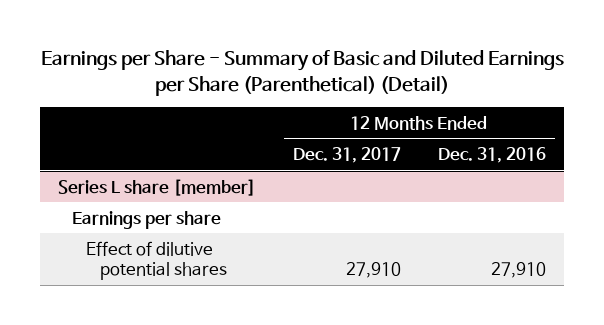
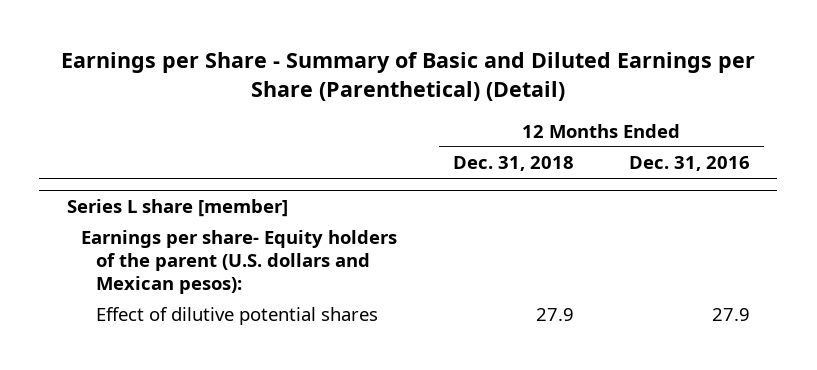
- | 12 Months Ended Dec. 31, 2017 | 12 Months Ended Dec. 31, 2016
+ | 12 Months Ended Dec. 31, 2018 | 12 Months Ended Dec. 31, 2016
@ Series L share [member]
- Earnings per share
- Effect of dilutive potential shares | 27,910 | 27,910
+ Earnings per share- Equity holders of the parent (U.S. dollars and Mexican pesos):
+ Effect of dilutive potential shares | 27.9 | 27.9

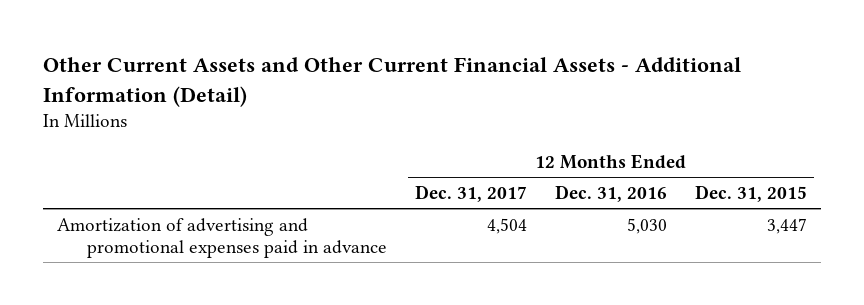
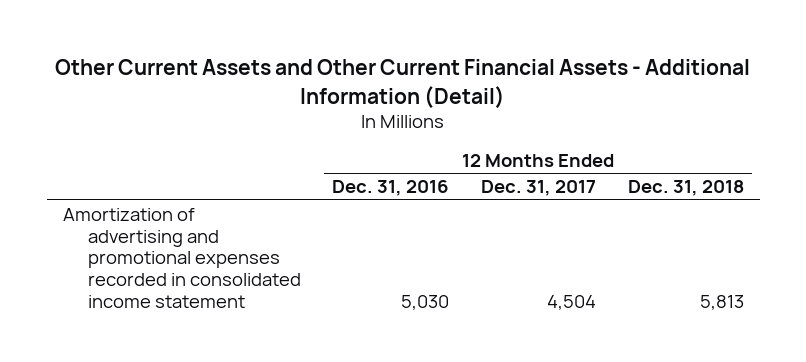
- | 12 Months Ended Dec. 31, 2017 | 12 Months Ended Dec. 31, 2016 | 12 Months Ended Dec. 31, 2015
+ | 12 Months Ended Dec. 31, 2016 | 12 Months Ended Dec. 31, 2017 | 12 Months Ended Dec. 31, 2018
- Amortization of advertising and promotional expenses paid in advance | 4,504 | 5,030 | 3,447
+ Amortization of advertising and promotional expenses recorded in consolidated income statement | 5,030 | 4,504 | 5,813

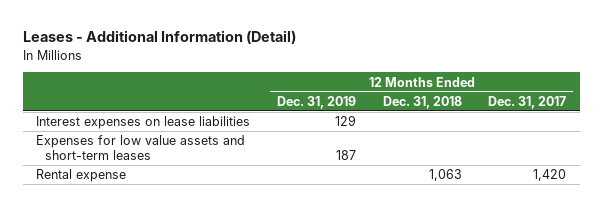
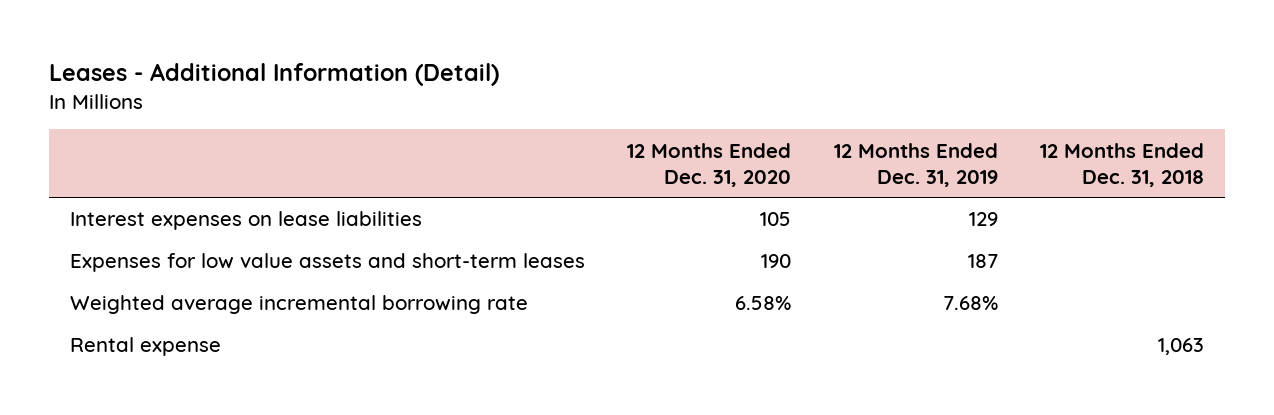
- | 12 Months Ended Dec. 31, 2019 | 12 Months Ended Dec. 31, 2018 | 12 Months Ended Dec. 31, 2017
+ | 12 Months Ended Dec. 31, 2020 | 12 Months Ended Dec. 31, 2019 | 12 Months Ended Dec. 31, 2018
+ Weighted average incremental borrowing rate | 6.58% | 7.68% |

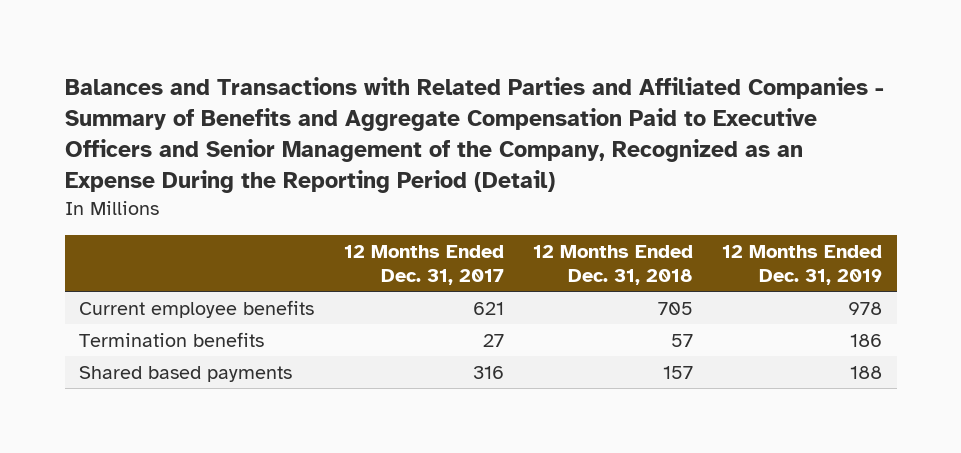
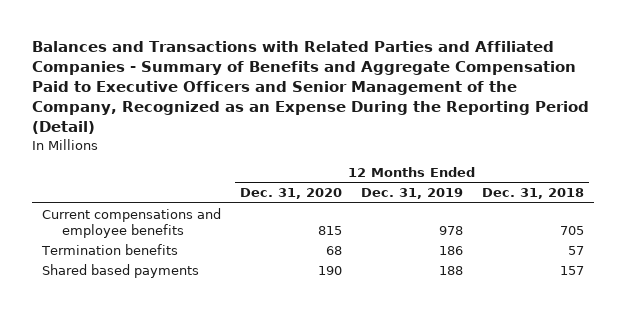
- | 12 Months Ended Dec. 31, 2017 | 12 Months Ended Dec. 31, 2018 | 12 Months Ended Dec. 31, 2019
+ | 12 Months Ended Dec. 31, 2020 | 12 Months Ended Dec. 31, 2019 | 12 Months Ended Dec. 31, 2018
- Current employee benefits | 621 | 705 | 978
+ Current compensations and employee benefits | 815 | 978 | 705

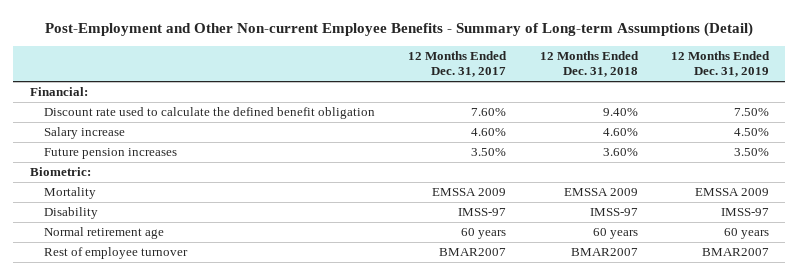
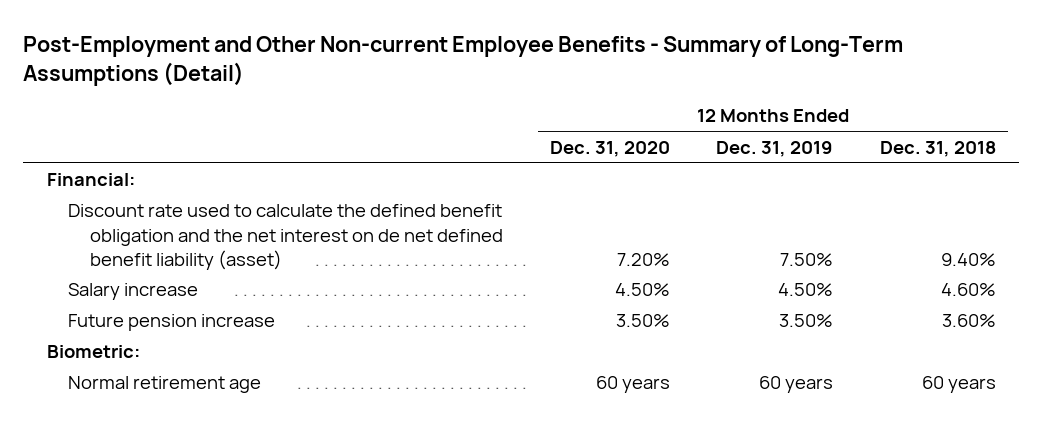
- Post-Employment and Other Non-current Employee Benefits - Summary of Long-term Assumptions (Detail)
+ Post-Employment and Other Non-current Employee Benefits - Summary of Long-Term Assumptions (Detail)
- | 12 Months Ended Dec. 31, 2017 | 12 Months Ended Dec. 31, 2018 | 12 Months Ended Dec. 31, 2019
+ | 12 Months Ended Dec. 31, 2020 | 12 Months Ended Dec. 31, 2019 | 12 Months Ended Dec. 31, 2018
- Discount rate used to calculate the defined benefit obligation | 7.60% | 9.40% | 7.50%
+ Discount rate used to calculate the defined benefit obligation and the net interest on de net defined benefit liability (asset) | 7.20% | 7.50% | 9.40%
- Future pension increases | 3.50% | 3.60% | 3.50%
+ Future pension increase | 3.50% | 3.50% | 3.60%
- Mortality | EMSSA 2009 | EMSSA 2009 | EMSSA 2009
- Disability | IMSS-97 | IMSS-97 | IMSS-97
- Rest of employee turnover | BMAR2007 | BMAR2007 | BMAR2007

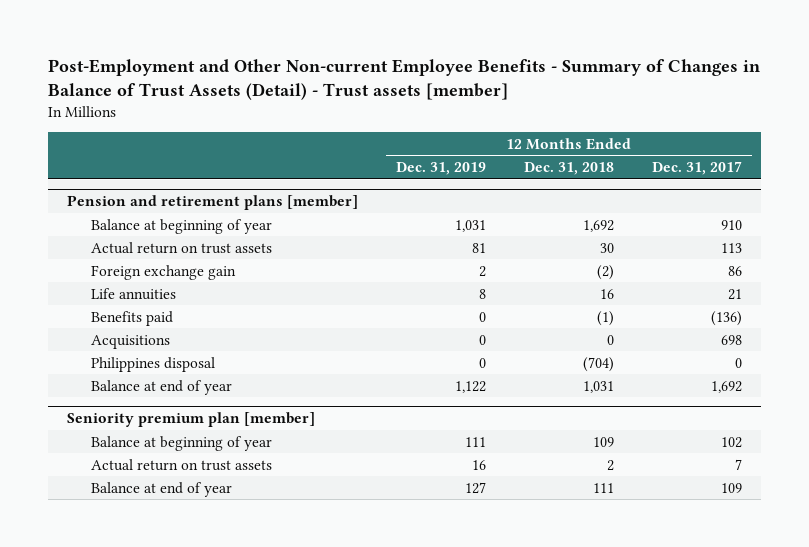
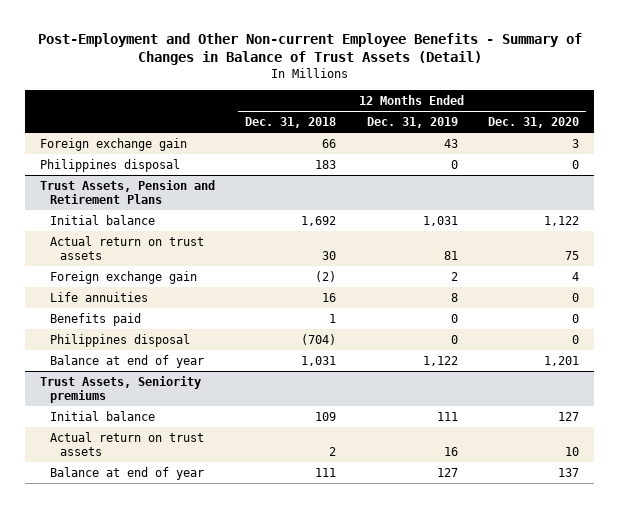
- Post-Employment and Other Non-current Employee Benefits - Summary of Changes in Balance of Trust Assets (Detail) - Trust assets [member]
+ Post-Employment and Other Non-current Employee Benefits - Summary of Changes in Balance of Trust Assets (Detail)
- | 12 Months Ended Dec. 31, 2019 | 12 Months Ended Dec. 31, 2018 | 12 Months Ended Dec. 31, 2017
+ | 12 Months Ended Dec. 31, 2018 | 12 Months Ended Dec. 31, 2019 | 12 Months Ended Dec. 31, 2020
- Pension and retirement plans [member]
- Balance at beginning of year | 1,031 | 1,692 | 910
+ Foreign exchange gain | 66 | 43 | 3
+ Philippines disposal | 183 | 0 | 0
+ Trust Assets, Pension and Retirement Plans
+ Initial balance | 1,692 | 1,031 | 1,122
- Benefits paid | 0 | (1) | (136)
- Acquisitions | 0 | 0 | 698
+ Benefits paid | 1 | 0 | 0
- Seniority premium plan [member]
- Balance at beginning of year | 111 | 109 | 102
+ Trust Assets, Seniority premiums
+ Initial balance | 109 | 111 | 127

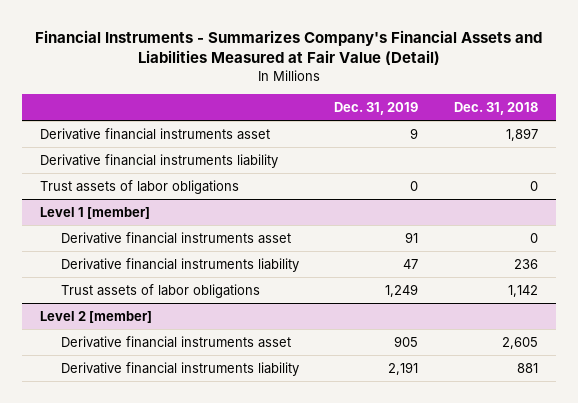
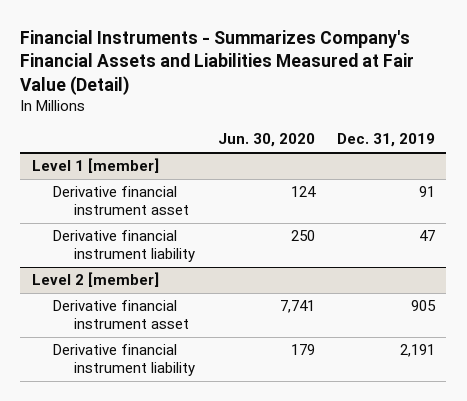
- | Dec. 31, 2019 | Dec. 31, 2018
+ | Jun. 30, 2020 | Dec. 31, 2019
- Derivative financial instruments asset | 9 | 1,897
- Derivative financial instruments liability
- Trust assets of labor obligations | 0 | 0
@ Level 1 [member]
- Derivative financial instruments asset | 91 | 0
- Derivative financial instruments liability | 47 | 236
- Trust assets of labor obligations | 1,249 | 1,142
+ Derivative financial instrument asset | 124 | 91
+ Derivative financial instrument liability | 250 | 47
@ Level 2 [member]
- Derivative financial instruments asset | 905 | 2,605
- Derivative financial instruments liability | 2,191 | 881
+ Derivative financial instrument asset | 7,741 | 905
+ Derivative financial instrument liability | 179 | 2,191

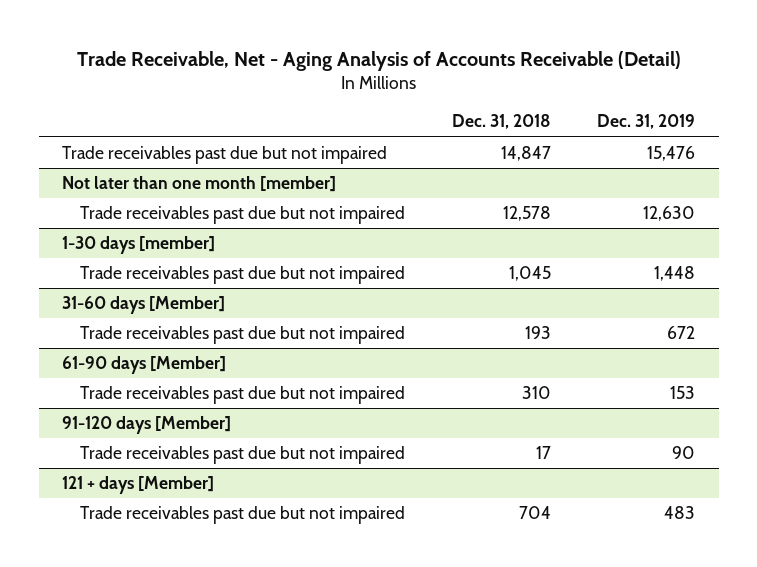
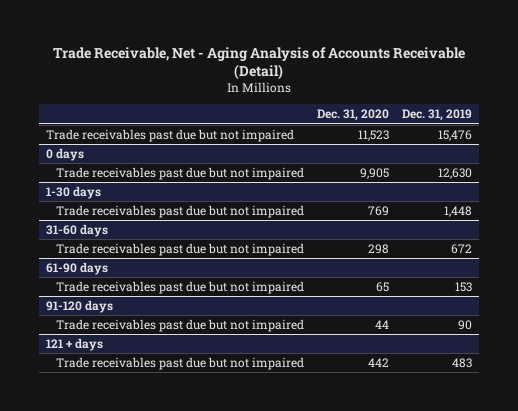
- | Dec. 31, 2018 | Dec. 31, 2019
+ | Dec. 31, 2020 | Dec. 31, 2019
- Not later than one month [member]
+ 0 days
- 1-30 days [member]
+ 1-30 days
- 31-60 days [Member]
+ 31-60 days
- 61-90 days [Member]
+ 61-90 days
- 91-120 days [Member]
+ 91-120 days
- 121 + days [Member]
+ 121 + days

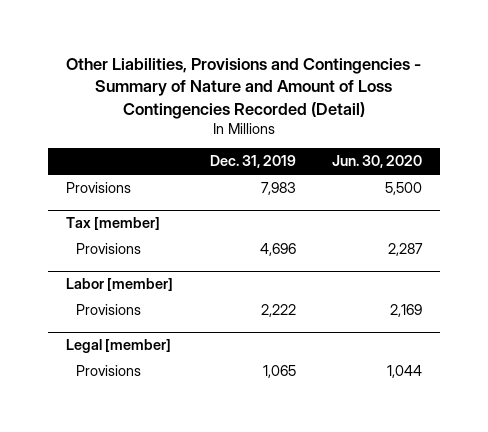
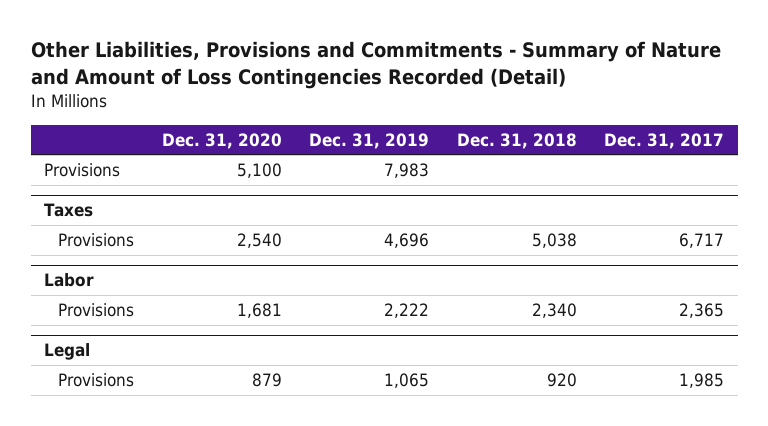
- Other Liabilities, Provisions and Contingencies - Summary of Nature and Amount of Loss Contingencies Recorded (Detail)
+ Other Liabilities, Provisions and Commitments - Summary of Nature and Amount of Loss Contingencies Recorded (Detail)
- | Dec. 31, 2019 | Jun. 30, 2020
+ | Dec. 31, 2020 | Dec. 31, 2019 | Dec. 31, 2018 | Dec. 31, 2017
- Tax [member]
+ Taxes
- Labor [member]
+ Labor
- Legal [member]
+ Legal

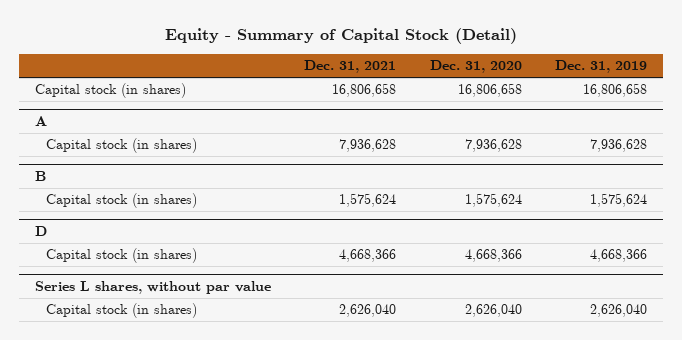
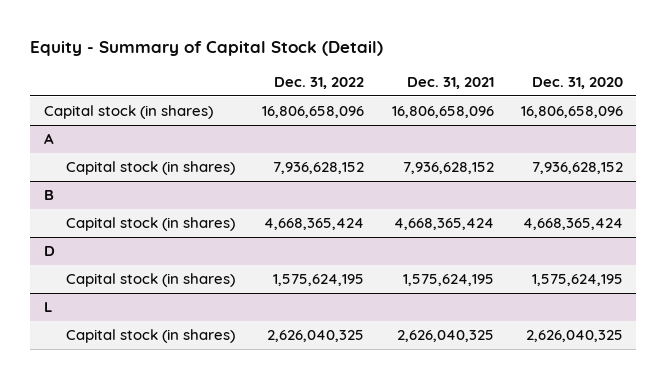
- | Dec. 31, 2021 | Dec. 31, 2020 | Dec. 31, 2019
+ | Dec. 31, 2022 | Dec. 31, 2021 | Dec. 31, 2020
- Capital stock (in shares) | 16,806,658 | 16,806,658 | 16,806,658
+ Capital stock (in shares) | 16,806,658,096 | 16,806,658,096 | 16,806,658,096
@ A
- Capital stock (in shares) | 7,936,628 | 7,936,628 | 7,936,628
+ Capital stock (in shares) | 7,936,628,152 | 7,936,628,152 | 7,936,628,152
@ B
- Capital stock (in shares) | 1,575,624 | 1,575,624 | 1,575,624
+ Capital stock (in shares) | 4,668,365,424 | 4,668,365,424 | 4,668,365,424
@ D
- Capital stock (in shares) | 4,668,366 | 4,668,366 | 4,668,366
- Series L shares, without par value
- Capital stock (in shares) | 2,626,040 | 2,626,040 | 2,626,040
@ D
+ Capital stock (in shares) | 1,575,624,195 | 1,575,624,195 | 1,575,624,195
+ L
+ Capital stock (in shares) | 2,626,040,325 | 2,626,040,325 | 2,626,040,325

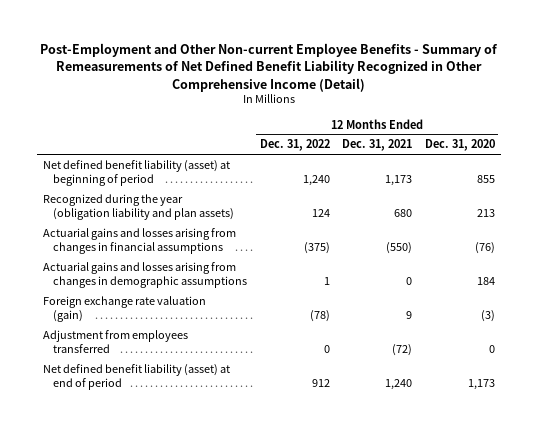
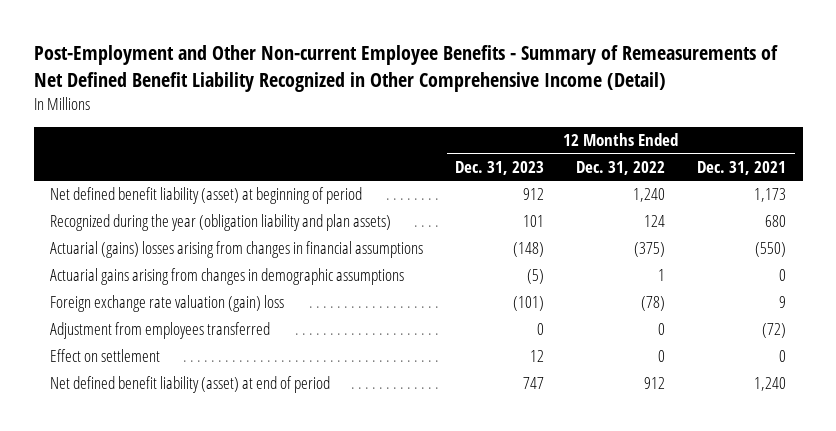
- | 12 Months Ended Dec. 31, 2022 | 12 Months Ended Dec. 31, 2021 | 12 Months Ended Dec. 31, 2020
+ | 12 Months Ended Dec. 31, 2023 | 12 Months Ended Dec. 31, 2022 | 12 Months Ended Dec. 31, 2021
- Actuarial gains and losses arising from changes in financial assumptions | (375) | (550) | (76)
- Actuarial gains and losses arising from changes in demographic assumptions | 1 | 0 | 184
- Foreign exchange rate valuation (gain) | (78) | 9 | (3)
+ Actuarial (gains) losses arising from changes in financial assumptions | (148) | (375) | (550)
+ Actuarial gains arising from changes in demographic assumptions | (5) | 1 | 0
+ Foreign exchange rate valuation (gain) loss | (101) | (78) | 9
+ Effect on settlement | 12 | 0 | 0

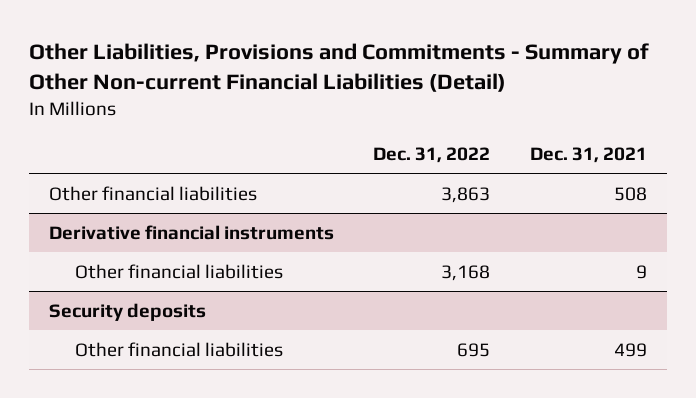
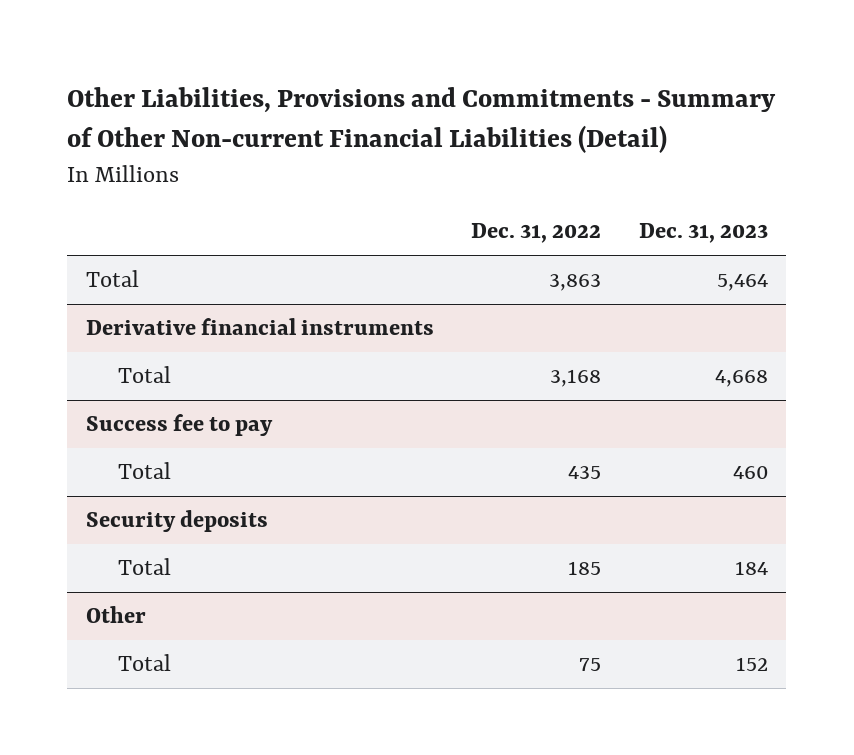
- | Dec. 31, 2022 | Dec. 31, 2021
+ | Dec. 31, 2022 | Dec. 31, 2023
- Other financial liabilities | 3,863 | 508
+ Total | 3,863 | 5,464
@ Derivative financial instruments
- Other financial liabilities | 3,168 | 9
+ Total | 3,168 | 4,668
+ Success fee to pay
+ Total | 435 | 460
@ Security deposits
- Other financial liabilities | 695 | 499
+ Total | 185 | 184
+ Other
+ Total | 75 | 152

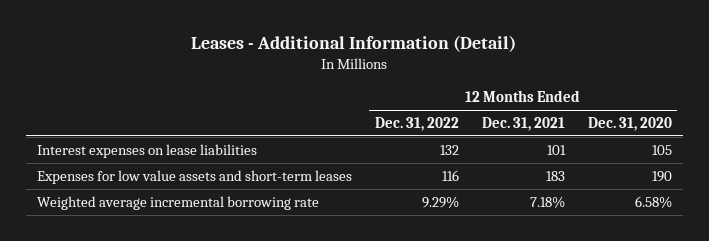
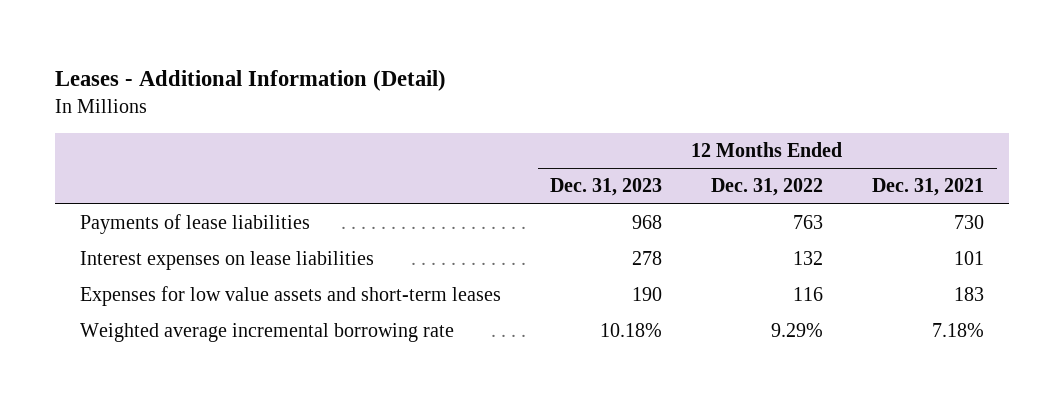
- | 12 Months Ended Dec. 31, 2022 | 12 Months Ended Dec. 31, 2021 | 12 Months Ended Dec. 31, 2020
+ | 12 Months Ended Dec. 31, 2023 | 12 Months Ended Dec. 31, 2022 | 12 Months Ended Dec. 31, 2021
+ Payments of lease liabilities | 968 | 763 | 730

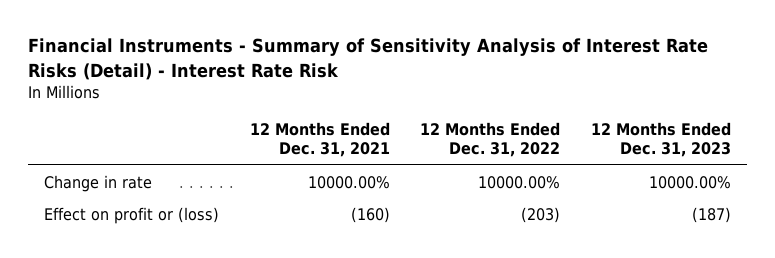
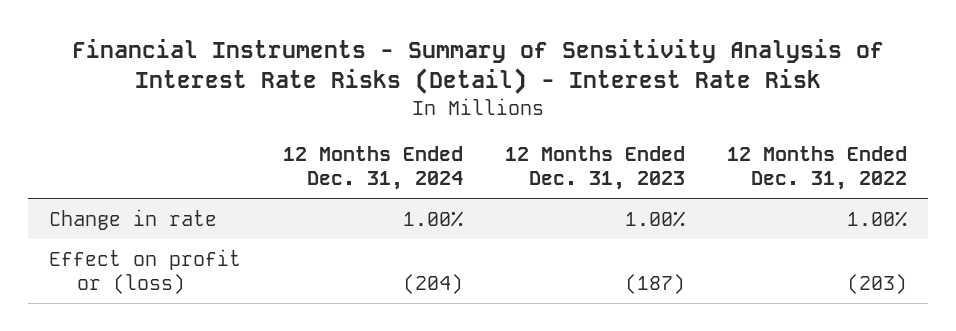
- | 12 Months Ended Dec. 31, 2021 | 12 Months Ended Dec. 31, 2022 | 12 Months Ended Dec. 31, 2023
+ | 12 Months Ended Dec. 31, 2024 | 12 Months Ended Dec. 31, 2023 | 12 Months Ended Dec. 31, 2022
- Change in rate | 10000.00% | 10000.00% | 10000.00%
+ Change in rate | 1.00% | 1.00% | 1.00%

